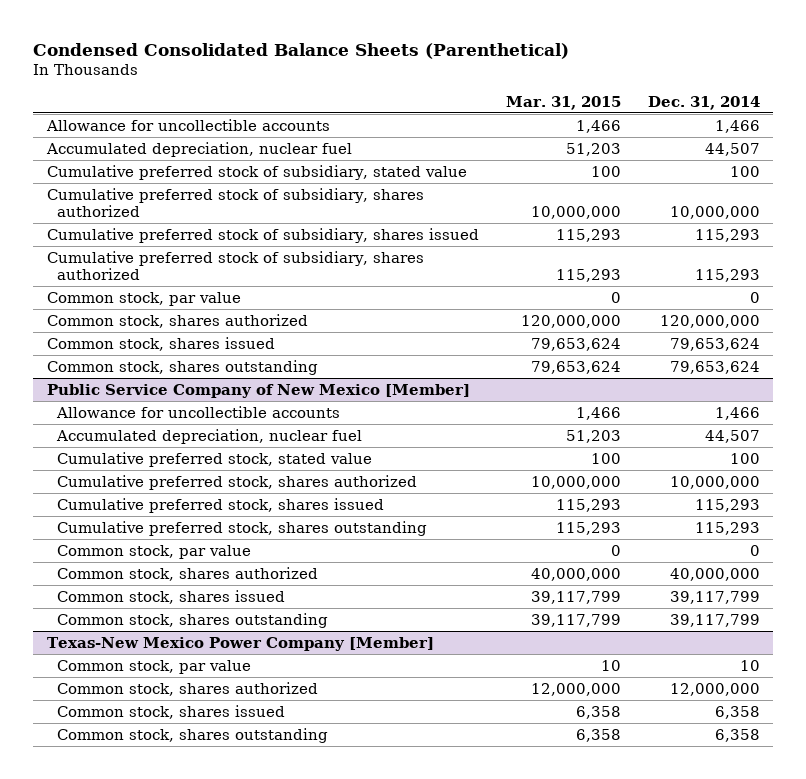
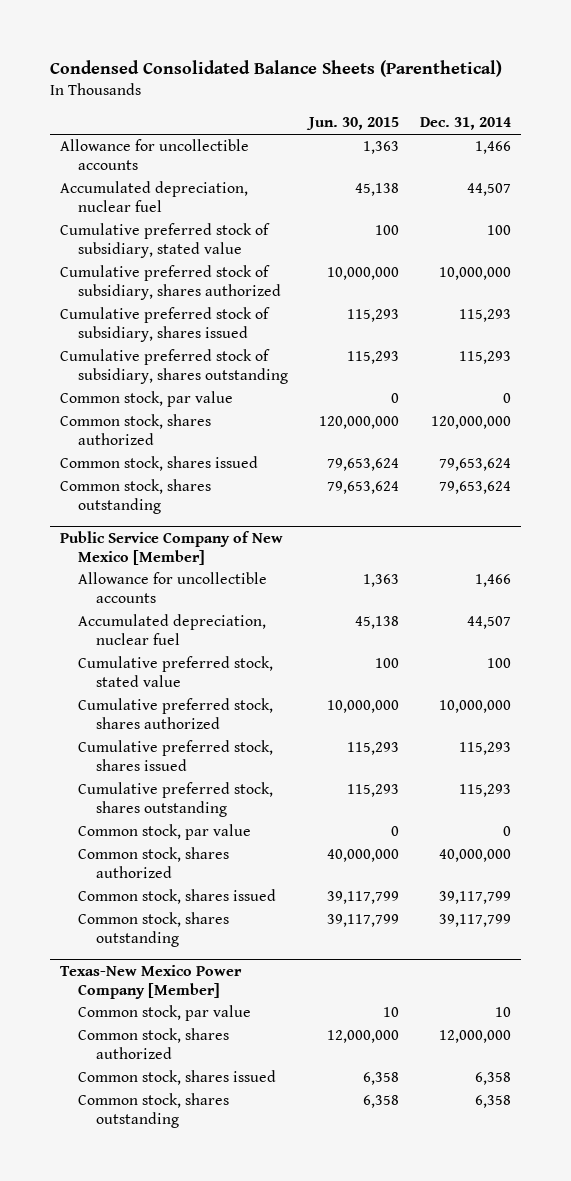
- | Mar. 31, 2015 | Dec. 31, 2014
+ | Jun. 30, 2015 | Dec. 31, 2014
- Cumulative preferred stock of subsidiary, shares authorized | 115,293 | 115,293
+ Cumulative preferred stock of subsidiary, shares outstanding | 115,293 | 115,293

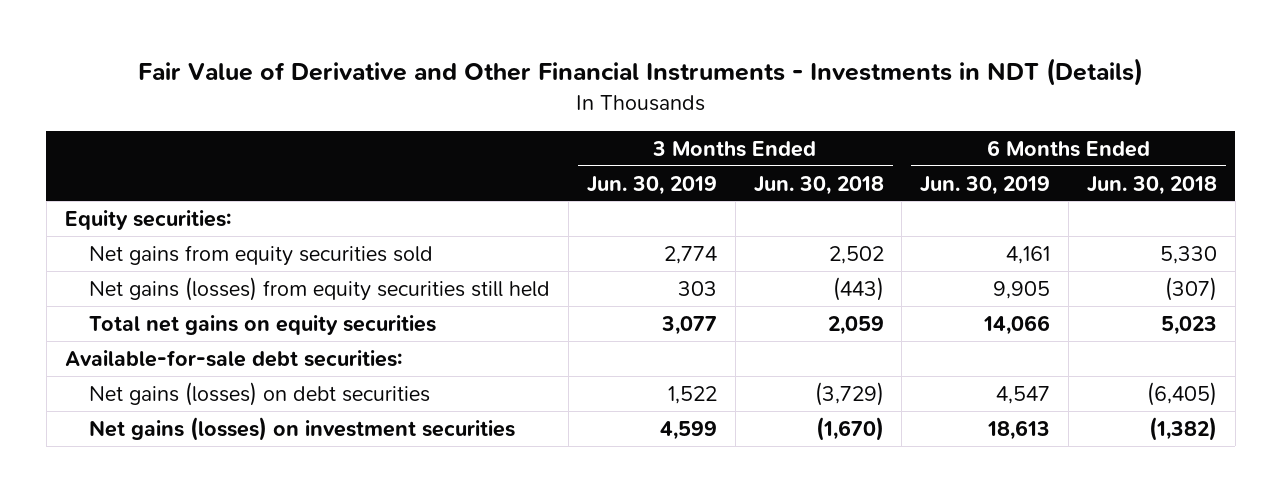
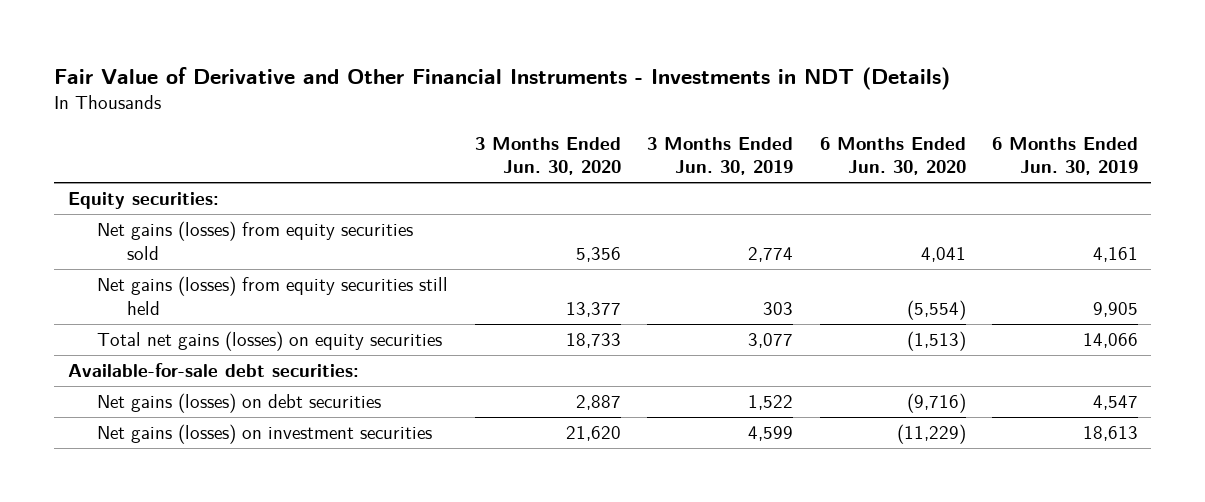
- | 3 Months Ended Jun. 30, 2019 | 3 Months Ended Jun. 30, 2018 | 6 Months Ended Jun. 30, 2019 | 6 Months Ended Jun. 30, 2018
+ | 3 Months Ended Jun. 30, 2020 | 3 Months Ended Jun. 30, 2019 | 6 Months Ended Jun. 30, 2020 | 6 Months Ended Jun. 30, 2019
- Net gains from equity securities sold | 2,774 | 2,502 | 4,161 | 5,330
+ Net gains (losses) from equity securities sold | 5,356 | 2,774 | 4,041 | 4,161
- Total net gains on equity securities | 3,077 | 2,059 | 14,066 | 5,023
+ Total net gains (losses) on equity securities | 18,733 | 3,077 | (1,513) | 14,066

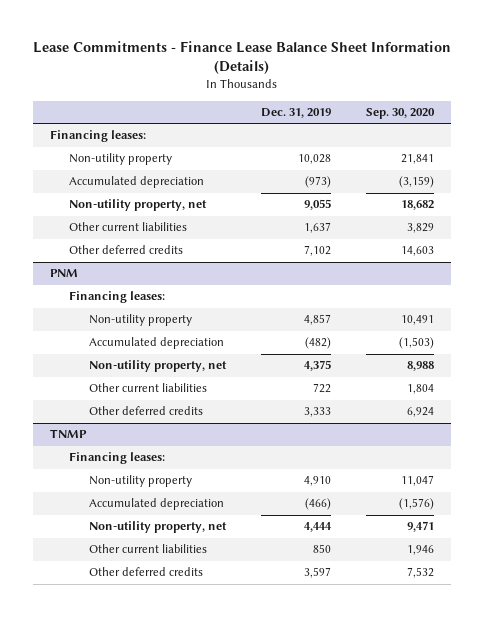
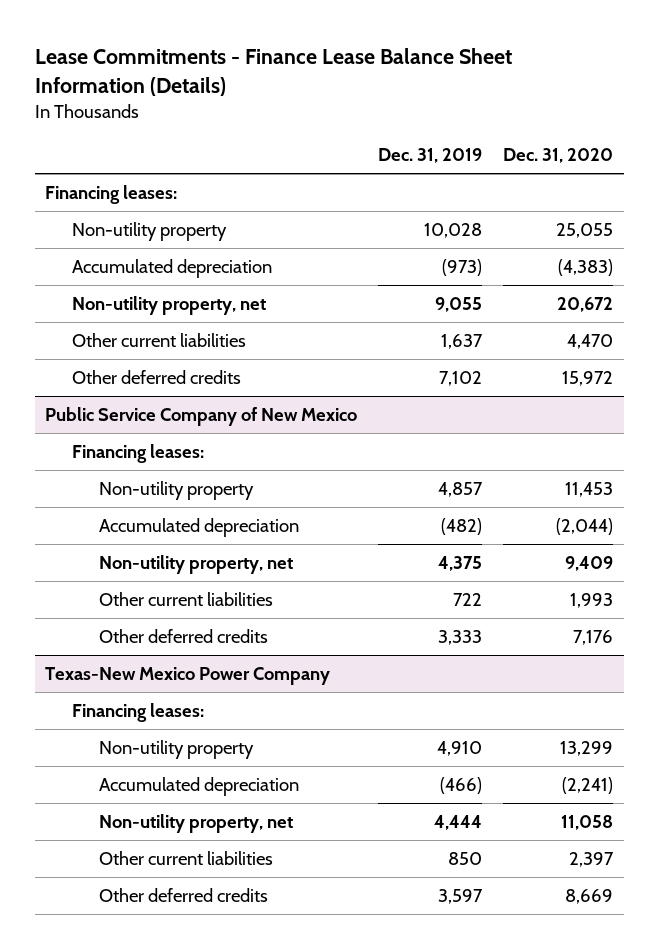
- | Dec. 31, 2019 | Sep. 30, 2020
+ | Dec. 31, 2019 | Dec. 31, 2020
- PNM
+ Public Service Company of New Mexico
- TNMP
+ Texas-New Mexico Power Company

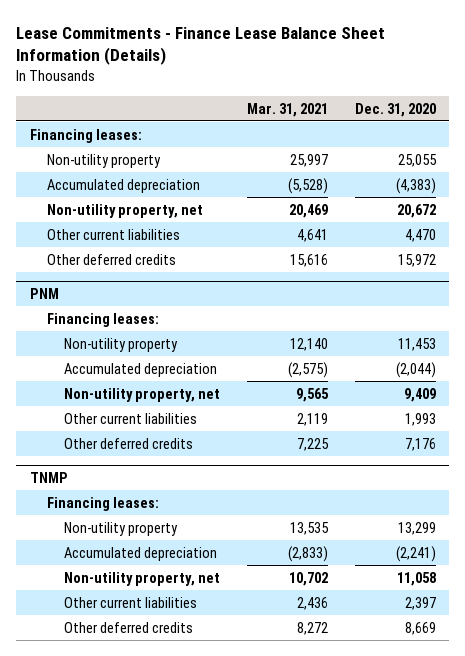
- | Dec. 31, 2019 | Dec. 31, 2020
+ | Mar. 31, 2021 | Dec. 31, 2020
- Public Service Company of New Mexico
+ PNM
- Texas-New Mexico Power Company
+ TNMP

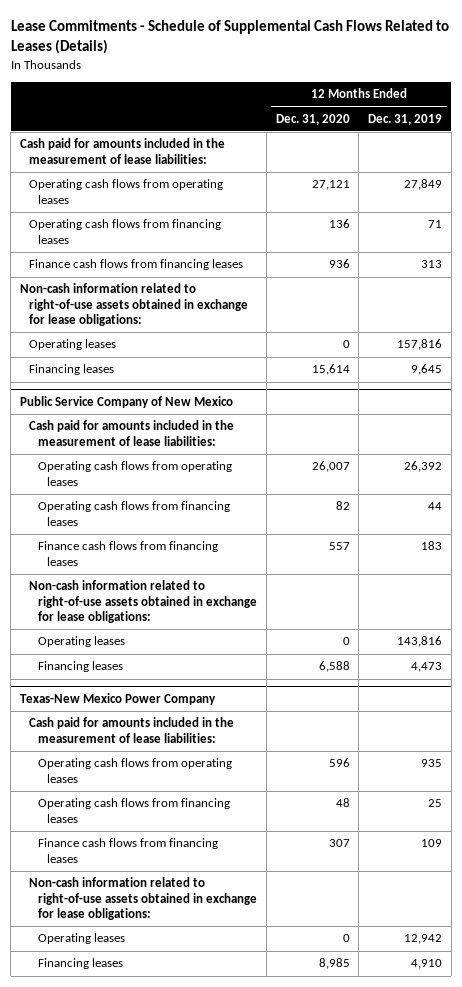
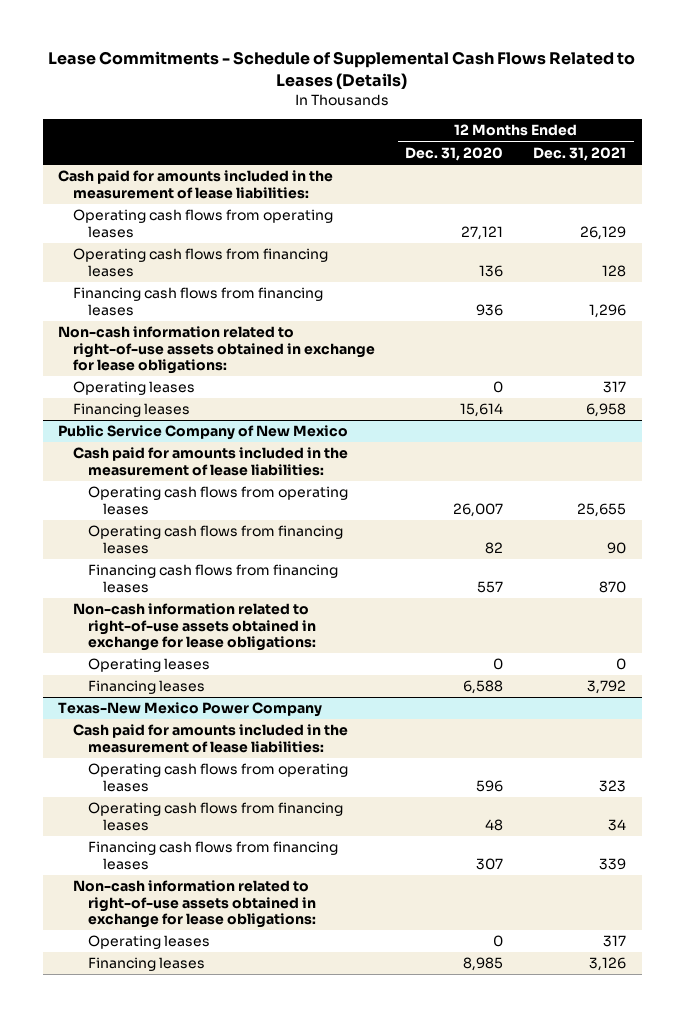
- | 12 Months Ended Dec. 31, 2020 | 12 Months Ended Dec. 31, 2019
+ | 12 Months Ended Dec. 31, 2020 | 12 Months Ended Dec. 31, 2021
- Finance cash flows from financing leases | 936 | 313
+ Financing cash flows from financing leases | 936 | 1,296
@ Public Service Company of New Mexico
- Finance cash flows from financing leases | 557 | 183
+ Financing cash flows from financing leases | 557 | 870
@ Texas-New Mexico Power Company
- Finance cash flows from financing leases | 307 | 109
+ Financing cash flows from financing leases | 307 | 339

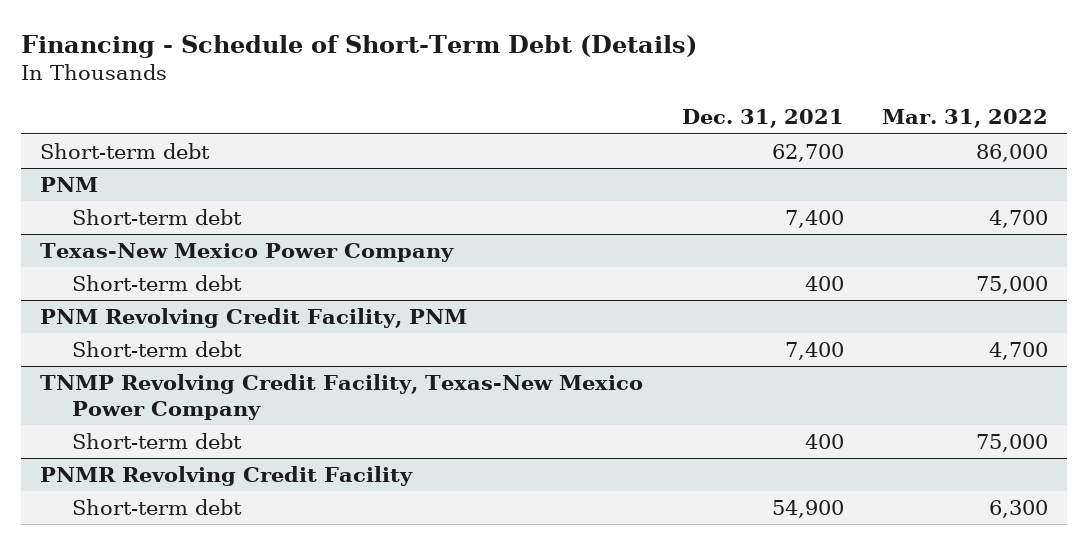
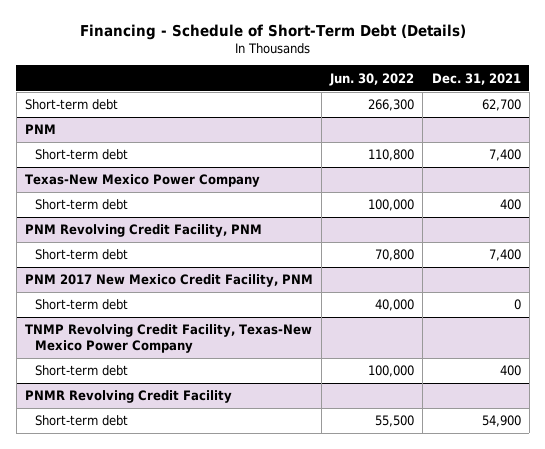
- | Dec. 31, 2021 | Mar. 31, 2022
+ | Jun. 30, 2022 | Dec. 31, 2021
+ PNM 2017 New Mexico Credit Facility, PNM
+ Short-term debt | 40,000 | 0

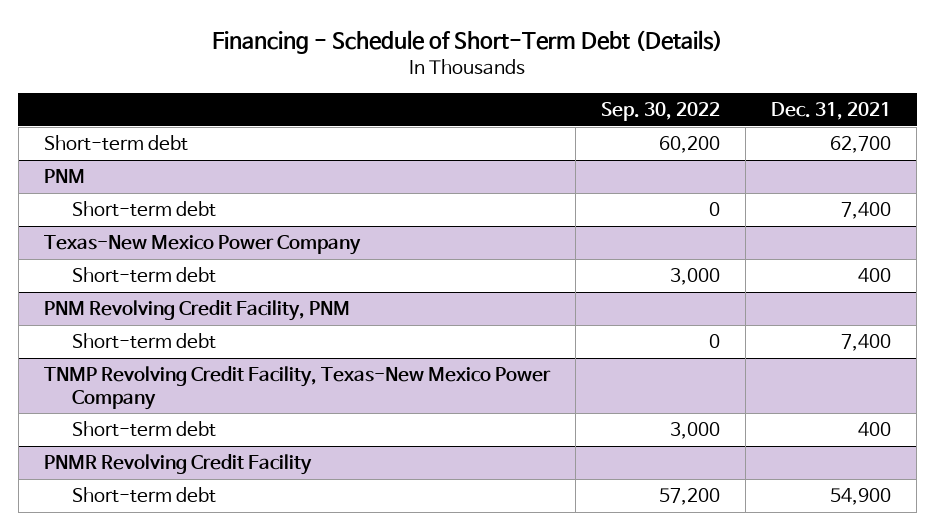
- | Jun. 30, 2022 | Dec. 31, 2021
+ | Sep. 30, 2022 | Dec. 31, 2021
- PNM 2017 New Mexico Credit Facility, PNM
- Short-term debt | 40,000 | 0

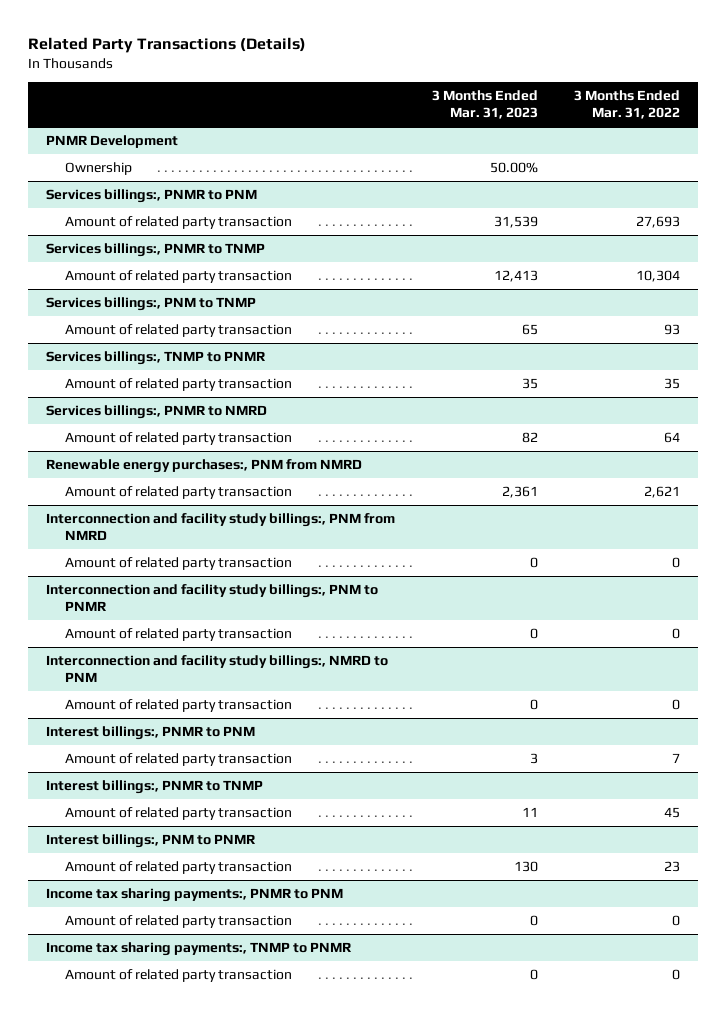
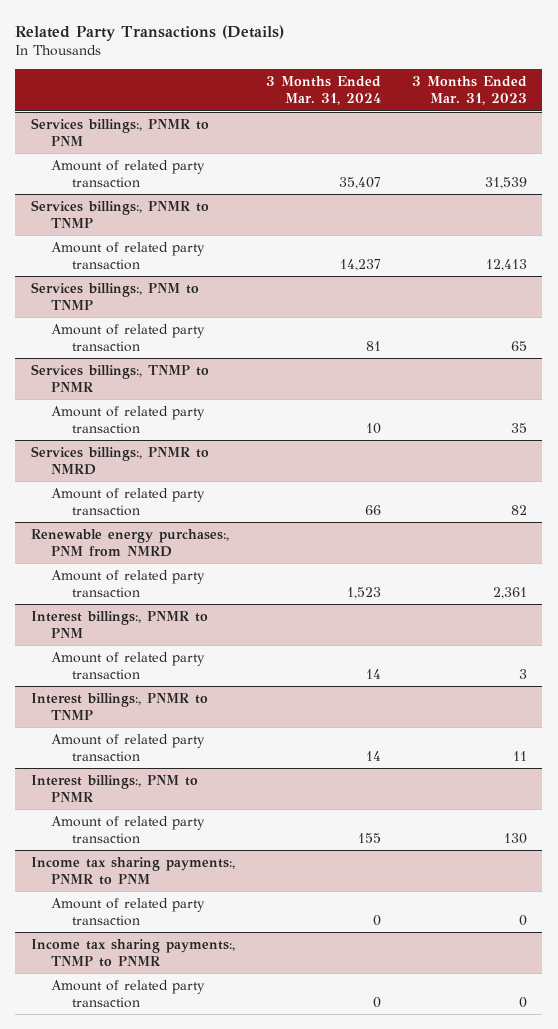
- | 3 Months Ended Mar. 31, 2023 | 3 Months Ended Mar. 31, 2022
+ | 3 Months Ended Mar. 31, 2024 | 3 Months Ended Mar. 31, 2023
- PNMR Development
- Ownership | 50.00% |
- Interconnection and facility study billings:, PNM from NMRD
- Amount of related party transaction | 0 | 0
- Interconnection and facility study billings:, PNM to PNMR
- Amount of related party transaction | 0 | 0
- Interconnection and facility study billings:, NMRD to PNM
- Amount of related party transaction | 0 | 0

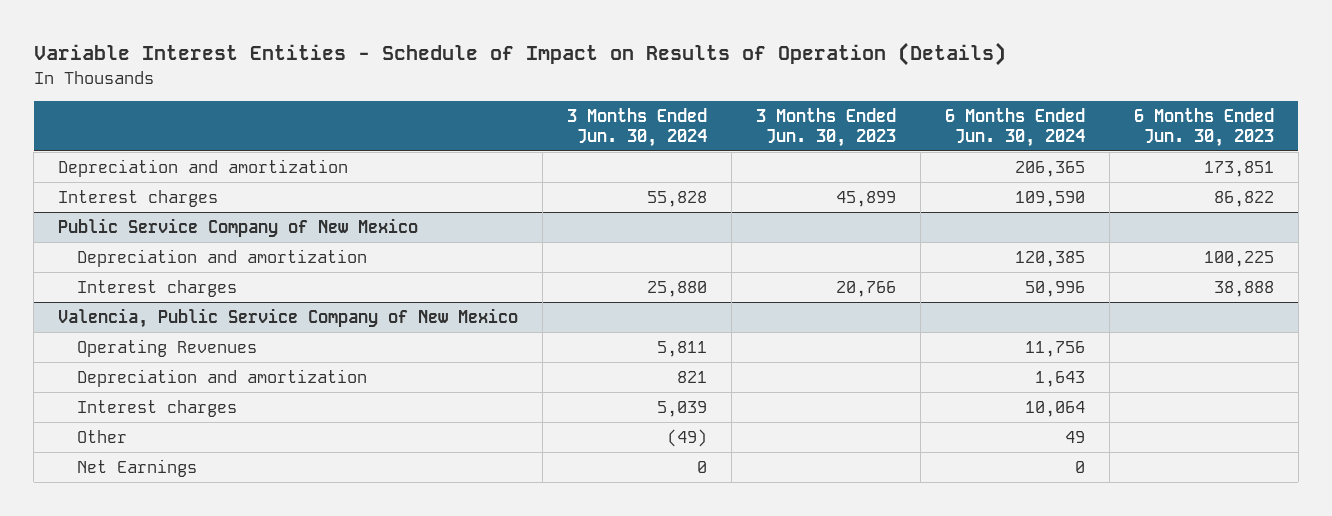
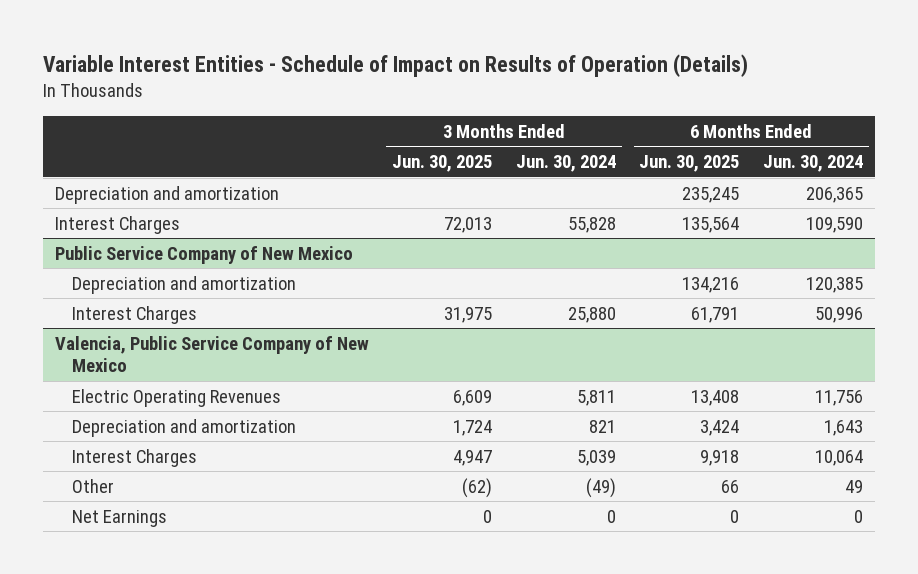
- | 3 Months Ended Jun. 30, 2024 | 3 Months Ended Jun. 30, 2023 | 6 Months Ended Jun. 30, 2024 | 6 Months Ended Jun. 30, 2023
+ | 3 Months Ended Jun. 30, 2025 | 3 Months Ended Jun. 30, 2024 | 6 Months Ended Jun. 30, 2025 | 6 Months Ended Jun. 30, 2024
- Interest charges | 55,828 | 45,899 | 109,590 | 86,822
+ Interest Charges | 72,013 | 55,828 | 135,564 | 109,590
@ Public Service Company of New Mexico
- Interest charges | 25,880 | 20,766 | 50,996 | 38,888
+ Interest Charges | 31,975 | 25,880 | 61,791 | 50,996
@ Valencia, Public Service Company of New Mexico
- Operating Revenues | 5,811 | | 11,756 |
+ Electric Operating Revenues | 6,609 | 5,811 | 13,408 | 11,756
- Interest charges | 5,039 | | 10,064 |
+ Interest Charges | 4,947 | 5,039 | 9,918 | 10,064

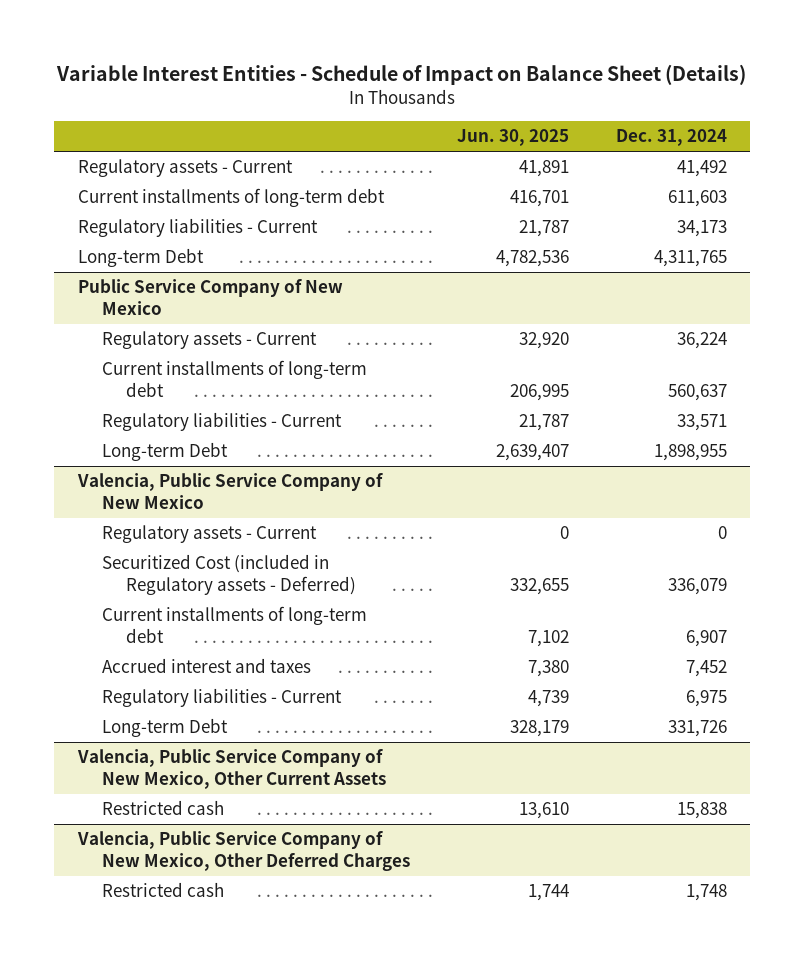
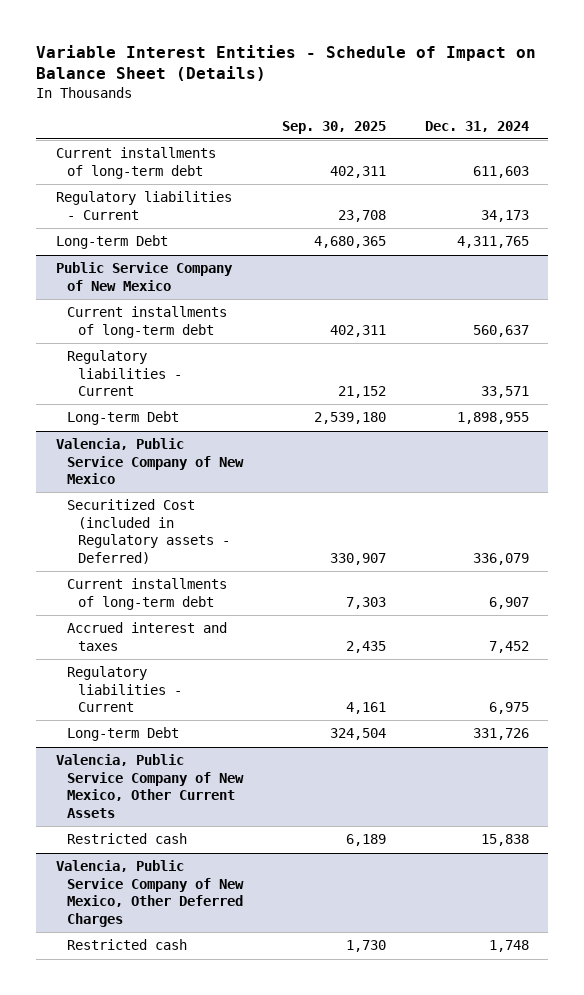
- | Jun. 30, 2025 | Dec. 31, 2024
+ | Sep. 30, 2025 | Dec. 31, 2024
- Regulatory assets - Current | 41,891 | 41,492
@ Public Service Company of New Mexico
- Regulatory assets - Current | 32,920 | 36,224
@ Valencia, Public Service Company of New Mexico
- Regulatory assets - Current | 0 | 0

